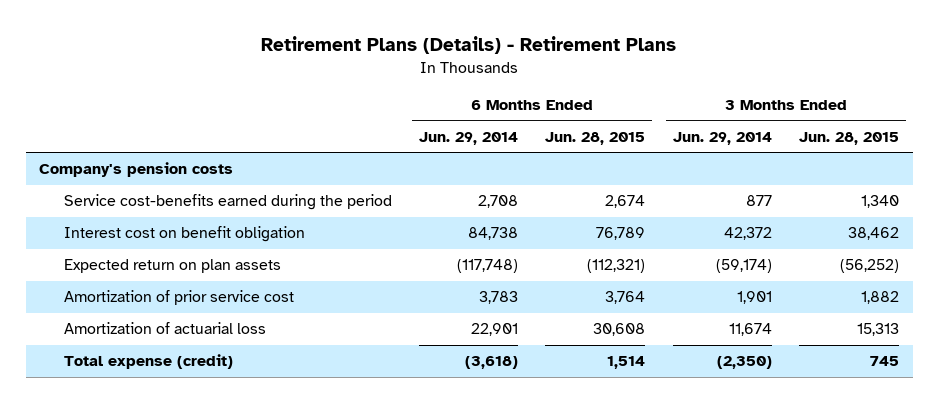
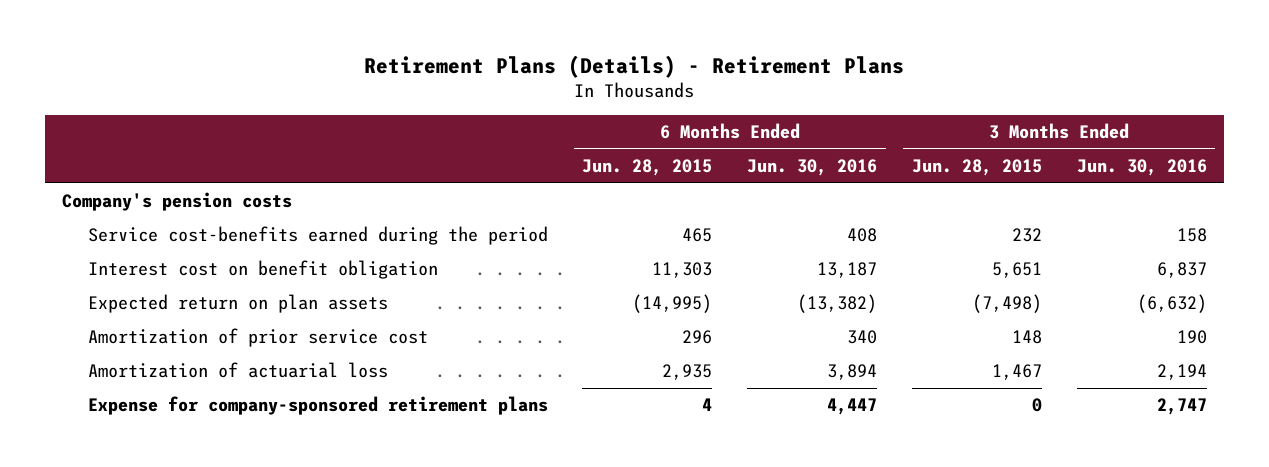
- | 6 Months Ended Jun. 29, 2014 | 6 Months Ended Jun. 28, 2015 | 3 Months Ended Jun. 29, 2014 | 3 Months Ended Jun. 28, 2015
+ | 6 Months Ended Jun. 28, 2015 | 6 Months Ended Jun. 30, 2016 | 3 Months Ended Jun. 28, 2015 | 3 Months Ended Jun. 30, 2016
- Service cost-benefits earned during the period | 2,708 | 2,674 | 877 | 1,340
- Interest cost on benefit obligation | 84,738 | 76,789 | 42,372 | 38,462
- Expected return on plan assets | (117,748) | (112,321) | (59,174) | (56,252)
- Amortization of prior service cost | 3,783 | 3,764 | 1,901 | 1,882
- Amortization of actuarial loss | 22,901 | 30,608 | 11,674 | 15,313
- Total expense (credit) | (3,618) | 1,514 | (2,350) | 745
+ Service cost-benefits earned during the period | 465 | 408 | 232 | 158
+ Interest cost on benefit obligation | 11,303 | 13,187 | 5,651 | 6,837
+ Expected return on plan assets | (14,995) | (13,382) | (7,498) | (6,632)
+ Amortization of prior service cost | 296 | 340 | 148 | 190
+ Amortization of actuarial loss | 2,935 | 3,894 | 1,467 | 2,194
+ Expense for company-sponsored retirement plans | 4 | 4,447 | 0 | 2,747

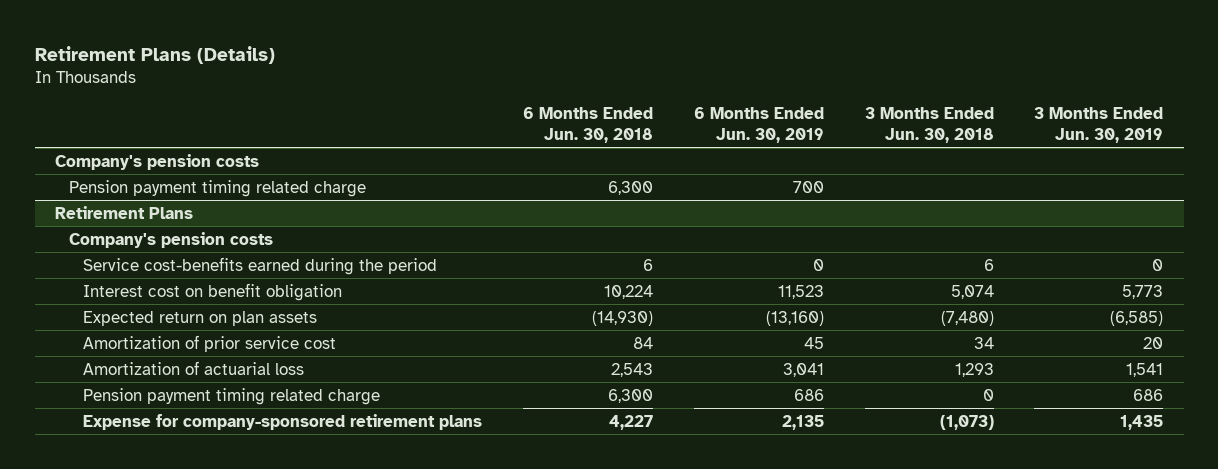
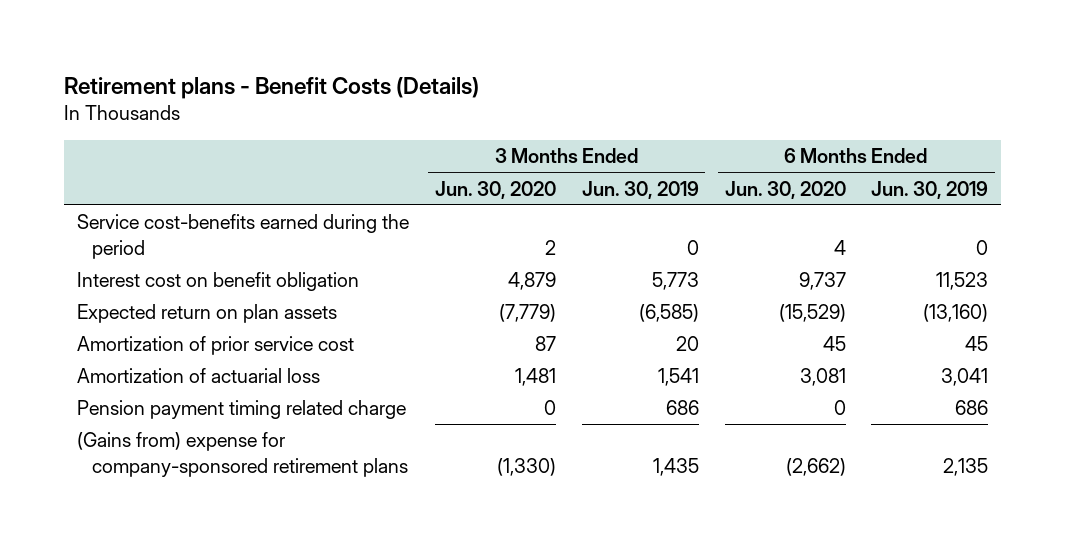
- Retirement Plans (Details)
+ Retirement plans - Benefit Costs (Details)
- | 6 Months Ended Jun. 30, 2018 | 6 Months Ended Jun. 30, 2019 | 3 Months Ended Jun. 30, 2018 | 3 Months Ended Jun. 30, 2019
+ | 3 Months Ended Jun. 30, 2020 | 3 Months Ended Jun. 30, 2019 | 6 Months Ended Jun. 30, 2020 | 6 Months Ended Jun. 30, 2019
- Company's pension costs
- Pension payment timing related charge | 6,300 | 700 | |
- Retirement Plans
- Company's pension costs
- Expense for company-sponsored retirement plans | 4,227 | 2,135 | (1,073) | 1,435
+ (Gains from) expense for company-sponsored retirement plans | (1,330) | 1,435 | (2,662) | 2,135

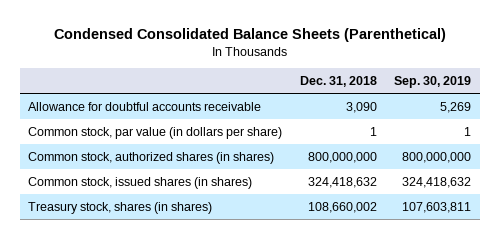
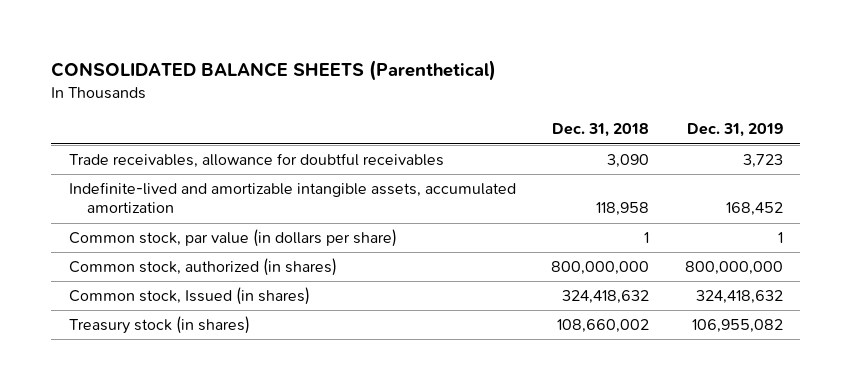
- Condensed Consolidated Balance Sheets (Parenthetical)
+ CONSOLIDATED BALANCE SHEETS (Parenthetical)
- | Dec. 31, 2018 | Sep. 30, 2019
+ | Dec. 31, 2018 | Dec. 31, 2019
- Allowance for doubtful accounts receivable | 3,090 | 5,269
+ Trade receivables, allowance for doubtful receivables | 3,090 | 3,723
+ Indefinite-lived and amortizable intangible assets, accumulated amortization | 118,958 | 168,452
- Common stock, authorized shares (in shares) | 800,000,000 | 800,000,000
- Common stock, issued shares (in shares) | 324,418,632 | 324,418,632
- Treasury stock, shares (in shares) | 108,660,002 | 107,603,811
+ Common stock, authorized (in shares) | 800,000,000 | 800,000,000
+ Common stock, Issued (in shares) | 324,418,632 | 324,418,632
+ Treasury stock (in shares) | 108,660,002 | 106,955,082

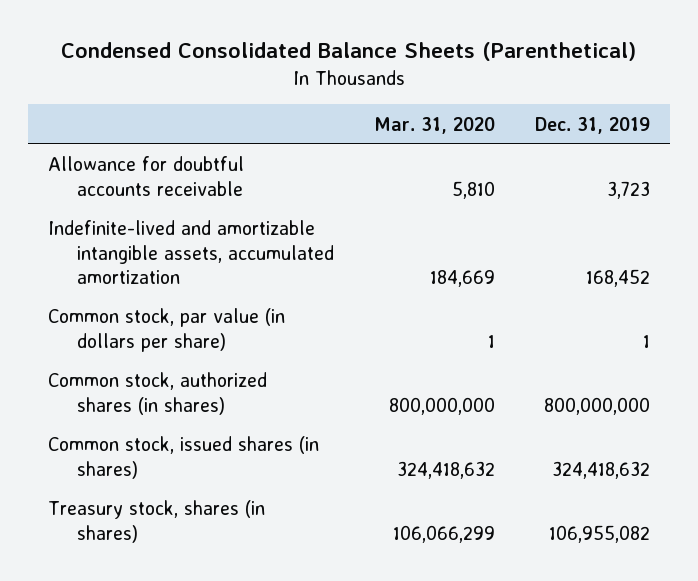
- CONSOLIDATED BALANCE SHEETS (Parenthetical)
+ Condensed Consolidated Balance Sheets (Parenthetical)
- | Dec. 31, 2018 | Dec. 31, 2019
+ | Mar. 31, 2020 | Dec. 31, 2019
- Trade receivables, allowance for doubtful receivables | 3,090 | 3,723
+ Allowance for doubtful accounts receivable | 5,810 | 3,723
- Common stock, authorized (in shares) | 800,000,000 | 800,000,000
- Common stock, Issued (in shares) | 324,418,632 | 324,418,632
- Treasury stock (in shares) | 108,660,002 | 106,955,082
+ Common stock, authorized shares (in shares) | 800,000,000 | 800,000,000
+ Common stock, issued shares (in shares) | 324,418,632 | 324,418,632
+ Treasury stock, shares (in shares) | 106,066,299 | 106,955,082

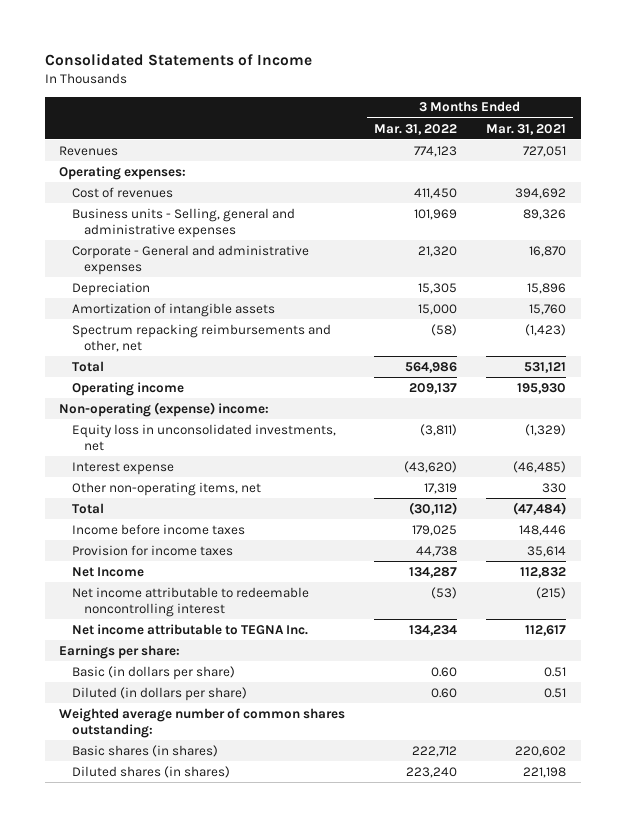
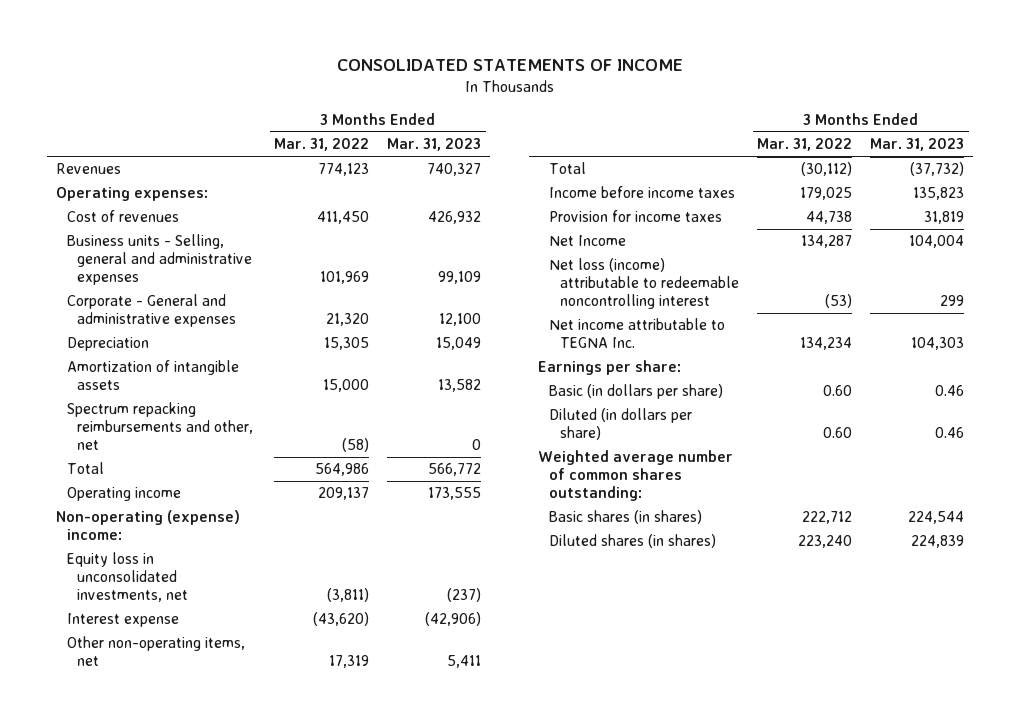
- Consolidated Statements of Income
+ CONSOLIDATED STATEMENTS OF INCOME
- | 3 Months Ended Mar. 31, 2022 | 3 Months Ended Mar. 31, 2021
+ | 3 Months Ended Mar. 31, 2022 | 3 Months Ended Mar. 31, 2023
- Net income attributable to redeemable noncontrolling interest | (53) | (215)
+ Net loss (income) attributable to redeemable noncontrolling interest | (53) | 299

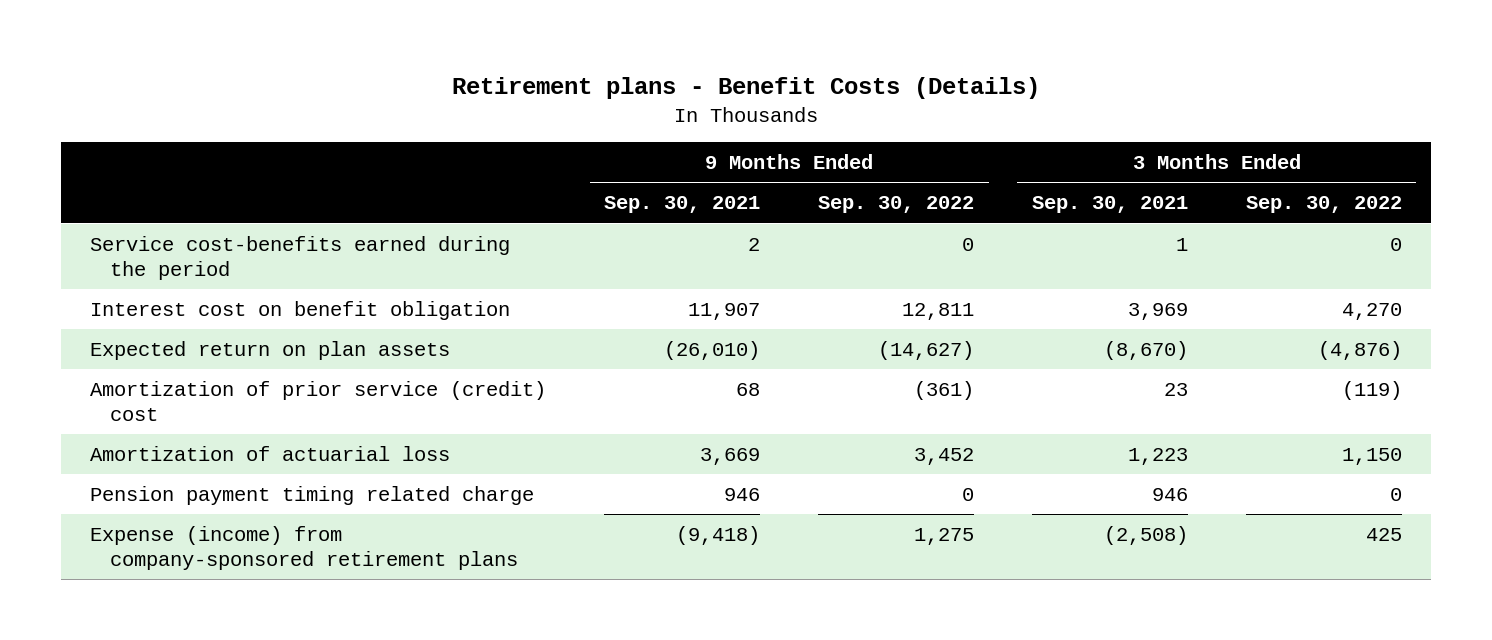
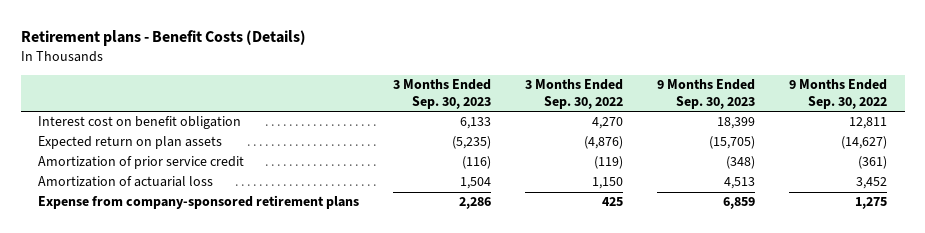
- | 9 Months Ended Sep. 30, 2021 | 9 Months Ended Sep. 30, 2022 | 3 Months Ended Sep. 30, 2021 | 3 Months Ended Sep. 30, 2022
+ | 3 Months Ended Sep. 30, 2023 | 3 Months Ended Sep. 30, 2022 | 9 Months Ended Sep. 30, 2023 | 9 Months Ended Sep. 30, 2022
- Service cost-benefits earned during the period | 2 | 0 | 1 | 0
- Amortization of prior service (credit) cost | 68 | (361) | 23 | (119)
+ Amortization of prior service credit | (116) | (119) | (348) | (361)
- Pension payment timing related charge | 946 | 0 | 946 | 0
- Expense (income) from company-sponsored retirement plans | (9,418) | 1,275 | (2,508) | 425
+ Expense from company-sponsored retirement plans | 2,286 | 425 | 6,859 | 1,275

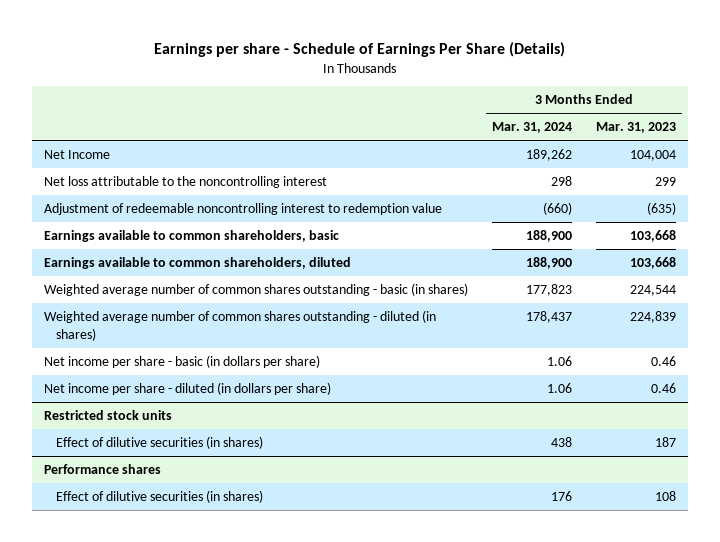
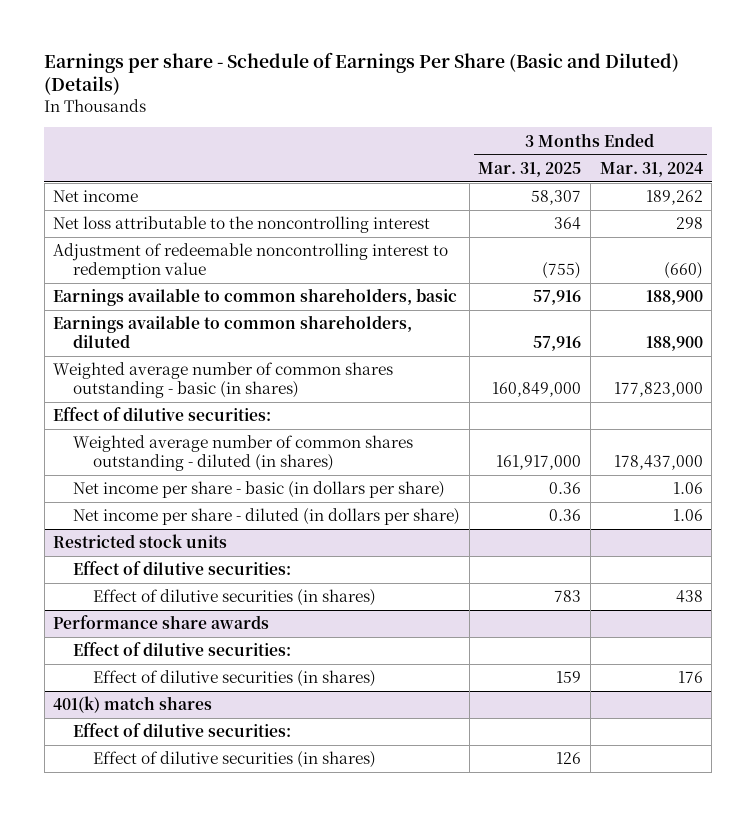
- Earnings per share - Schedule of Earnings Per Share (Details)
+ Earnings per share - Schedule of Earnings Per Share (Basic and Diluted) (Details)
- | 3 Months Ended Mar. 31, 2024 | 3 Months Ended Mar. 31, 2023
+ | 3 Months Ended Mar. 31, 2025 | 3 Months Ended Mar. 31, 2024
- Net Income | 189,262 | 104,004
+ Net income | 58,307 | 189,262
- Weighted average number of common shares outstanding - basic (in shares) | 177,823 | 224,544
- Weighted average number of common shares outstanding - diluted (in shares) | 178,437 | 224,839
+ Weighted average number of common shares outstanding - basic (in shares) | 160,849,000 | 177,823,000
+ Effect of dilutive securities:
+ Weighted average number of common shares outstanding - diluted (in shares) | 161,917,000 | 178,437,000
@ Restricted stock units
+ Effect of dilutive securities:
- Performance shares
+ Performance share awards
+ Effect of dilutive securities:
+ 401(k) match shares
+ Effect of dilutive securities:
+ Effect of dilutive securities (in shares) | 126 |

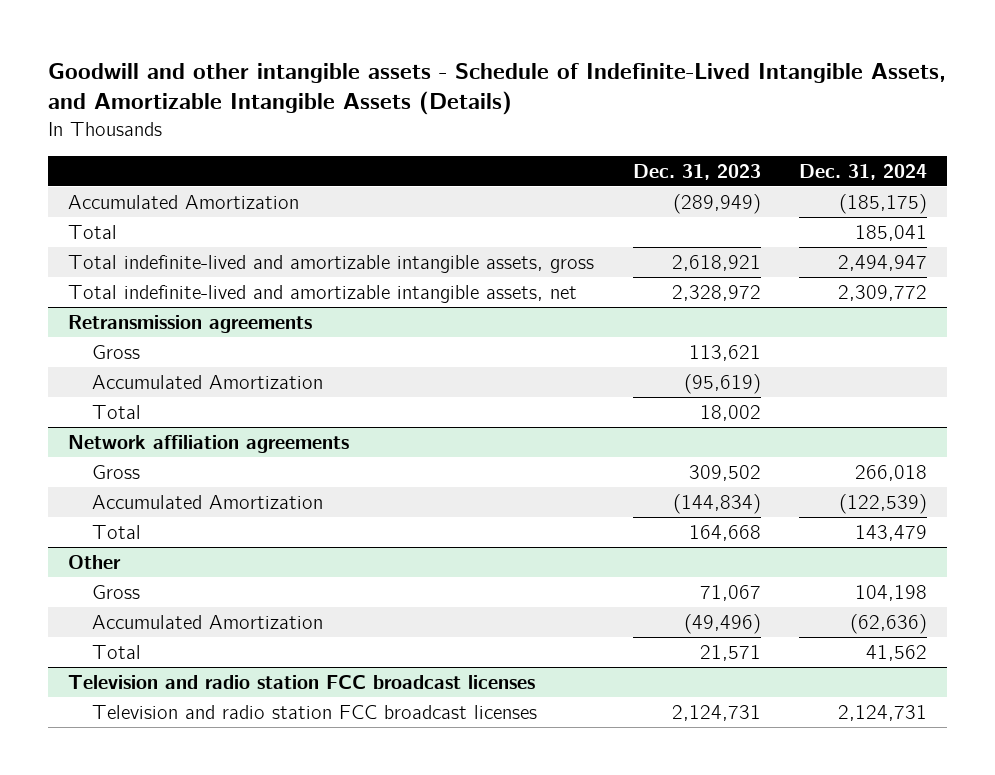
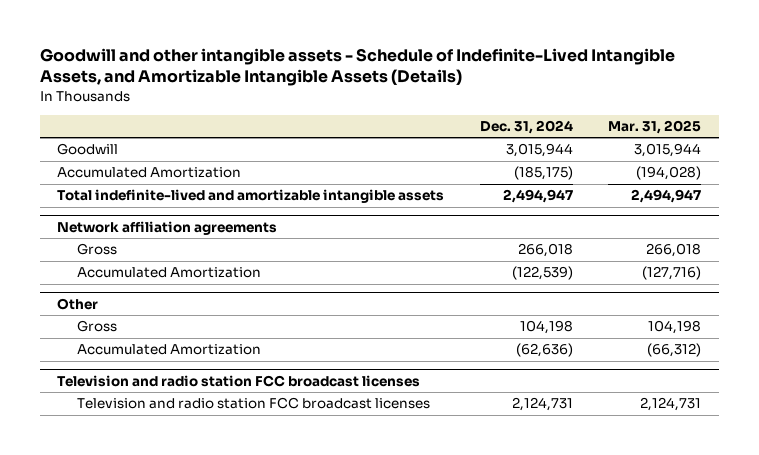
- | Dec. 31, 2023 | Dec. 31, 2024
+ | Dec. 31, 2024 | Mar. 31, 2025
+ Goodwill | 3,015,944 | 3,015,944
- Total | | 185,041
- Total indefinite-lived and amortizable intangible assets, gross | 2,618,921 | 2,494,947
- Total indefinite-lived and amortizable intangible assets, net | 2,328,972 | 2,309,772
- Retransmission agreements
- Gross | 113,621 |
- Accumulated Amortization | (95,619) |
- Total | 18,002 |
+ Total indefinite-lived and amortizable intangible assets | 2,494,947 | 2,494,947
@ Network affiliation agreements
- Total | 164,668 | 143,479
@ Other
- Total | 21,571 | 41,562

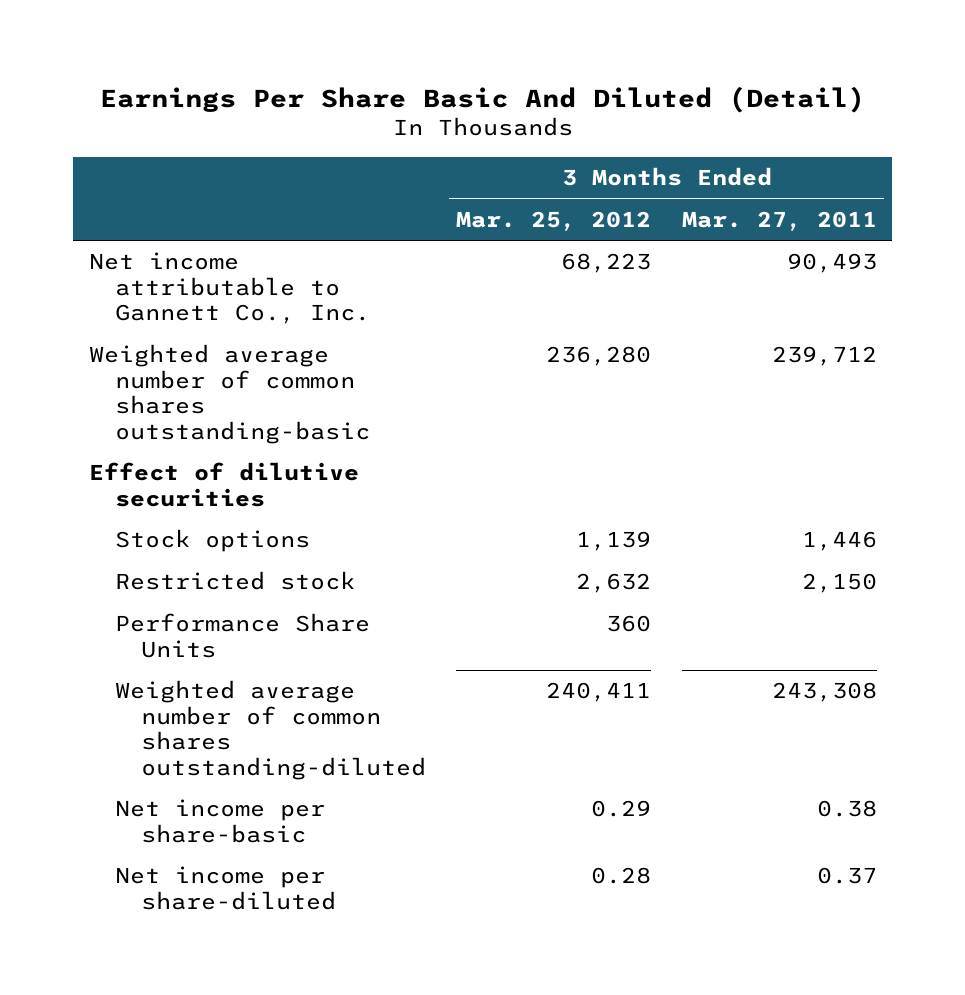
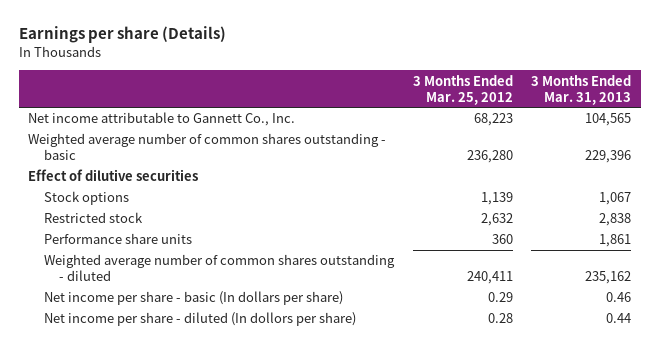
- Earnings Per Share Basic And Diluted (Detail)
+ Earnings per share (Details)
- | 3 Months Ended Mar. 25, 2012 | 3 Months Ended Mar. 27, 2011
+ | 3 Months Ended Mar. 25, 2012 | 3 Months Ended Mar. 31, 2013
- Weighted average number of common shares outstanding-basic | 236,280 | 239,712
+ Weighted average number of common shares outstanding - basic | 236,280 | 229,396
- Performance Share Units | 360 |
- Weighted average number of common shares outstanding-diluted | 240,411 | 243,308
- Net income per share-basic | 0.29 | 0.38
- Net income per share-diluted | 0.28 | 0.37
+ Performance share units | 360 | 1,861
+ Weighted average number of common shares outstanding - diluted | 240,411 | 235,162
+ Net income per share - basic (In dollars per share) | 0.29 | 0.46
+ Net income per share - diluted (In dollors per share) | 0.28 | 0.44

